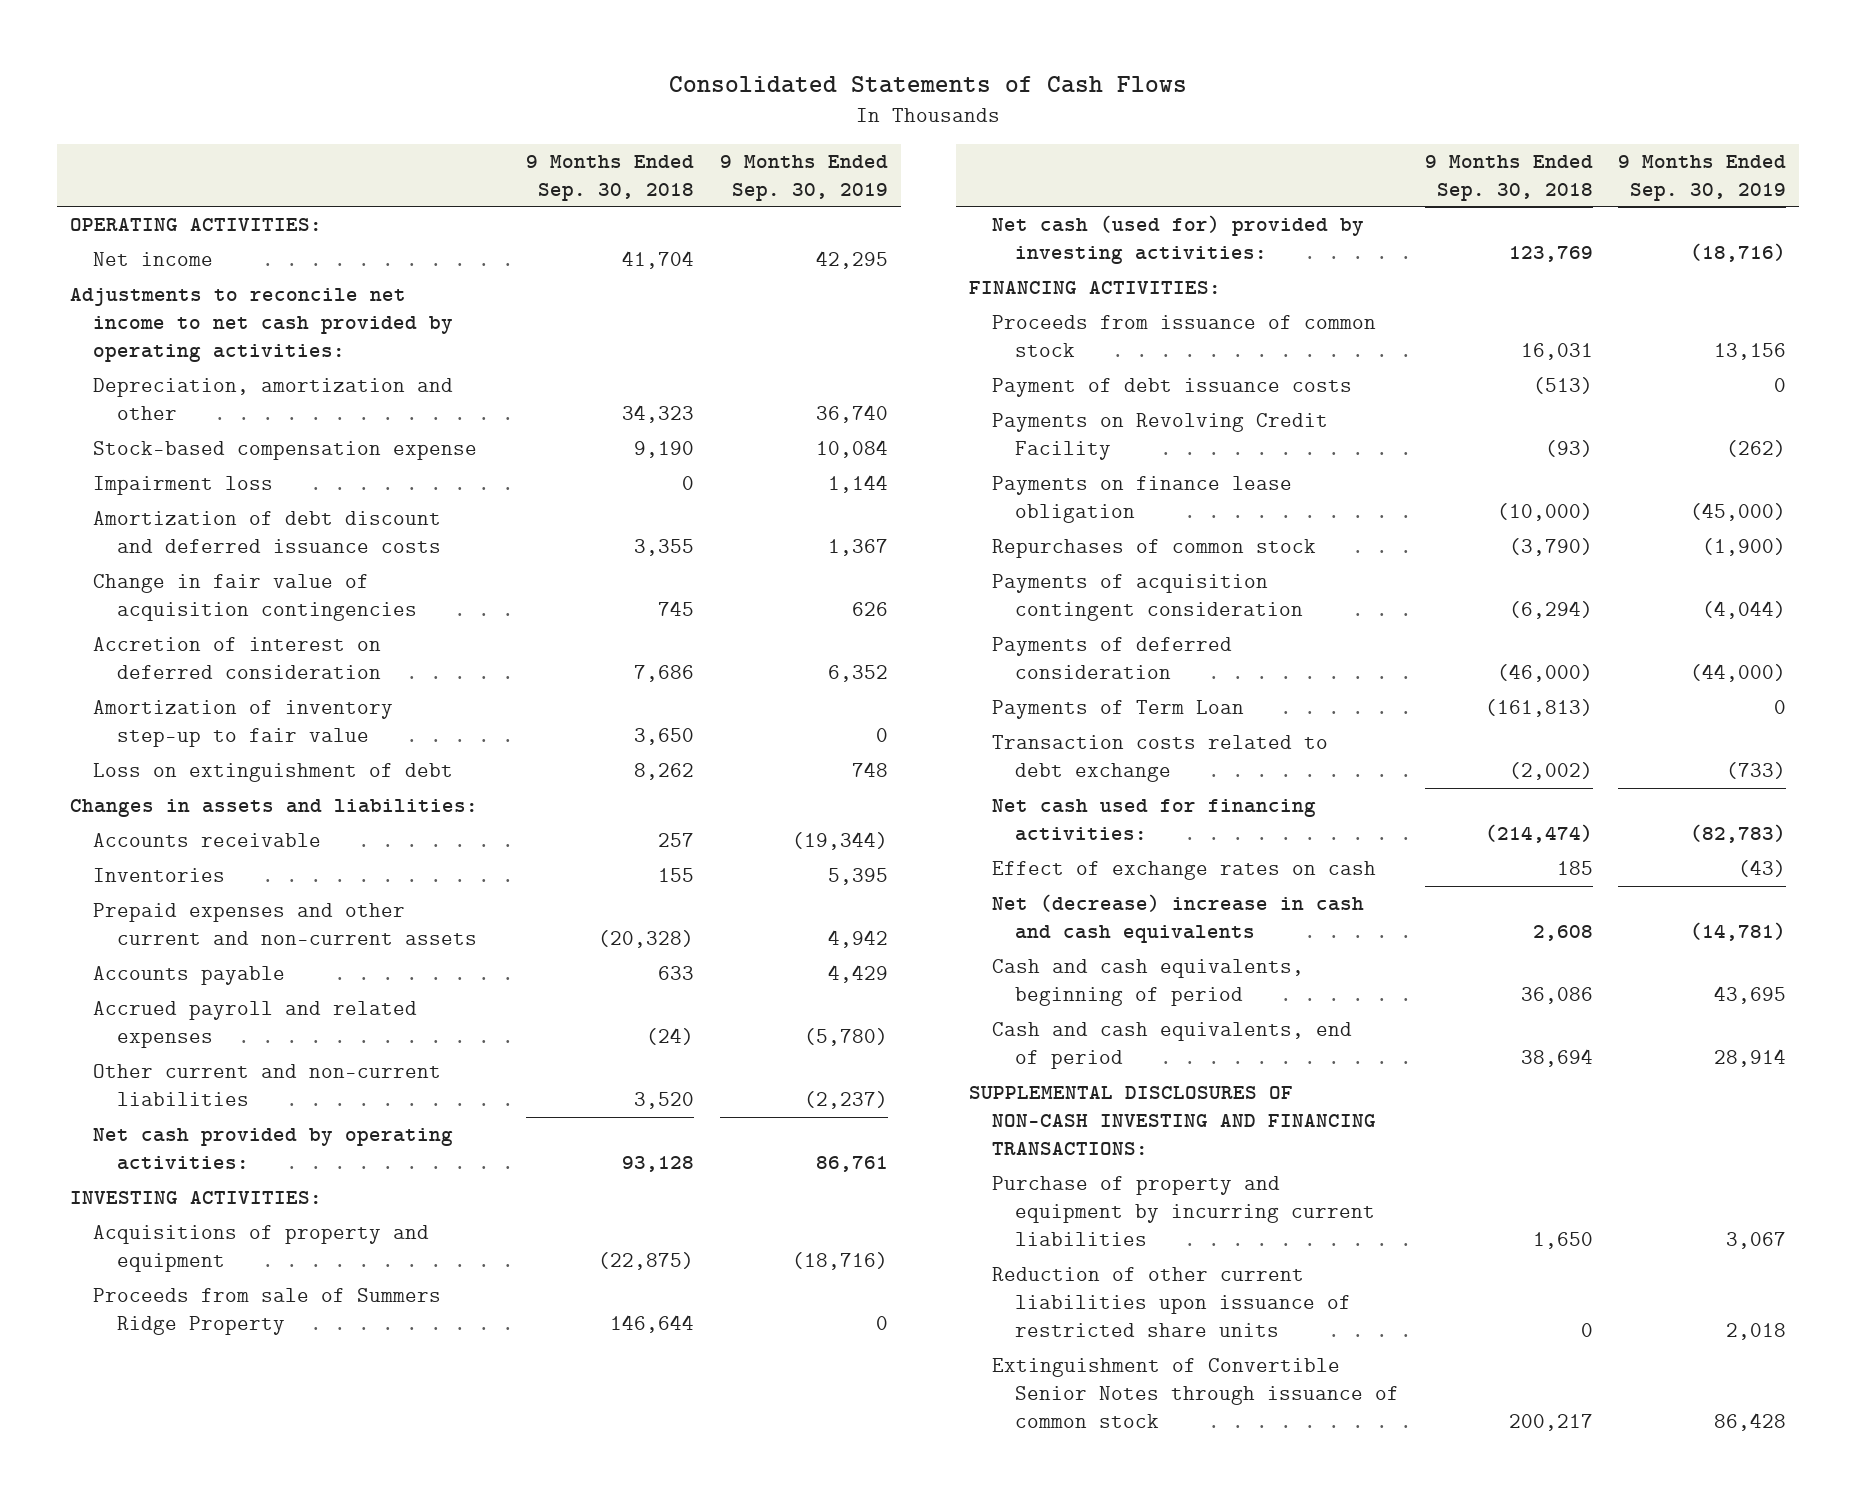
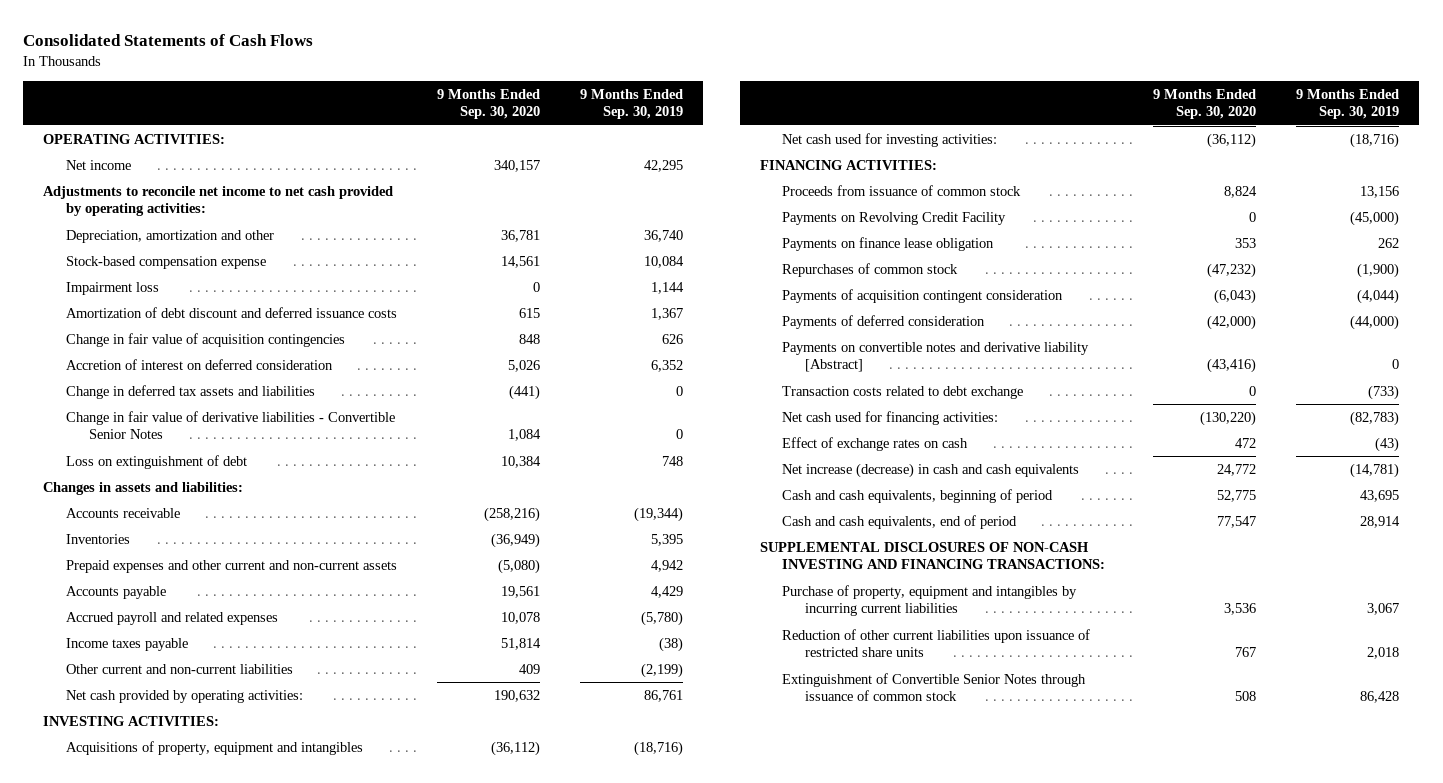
- | 9 Months Ended Sep. 30, 2018 | 9 Months Ended Sep. 30, 2019
+ | 9 Months Ended Sep. 30, 2020 | 9 Months Ended Sep. 30, 2019
- Amortization of inventory step-up to fair value | 3,650 | 0
+ Change in deferred tax assets and liabilities | (441) | 0
+ Change in fair value of derivative liabilities - Convertible Senior Notes | 1,084 | 0
- Other current and non-current liabilities | 3,520 | (2,237)
+ Income taxes payable | 51,814 | (38)
+ Other current and non-current liabilities | 409 | (2,199)
- Acquisitions of property and equipment | (22,875) | (18,716)
- Proceeds from sale of Summers Ridge Property | 146,644 | 0
- Net cash (used for) provided by investing activities: | 123,769 | (18,716)
+ Acquisitions of property, equipment and intangibles | (36,112) | (18,716)
+ Net cash used for investing activities: | (36,112) | (18,716)
- Payment of debt issuance costs | (513) | 0
- Payments on Revolving Credit Facility | (93) | (262)
- Payments on finance lease obligation | (10,000) | (45,000)
+ Payments on Revolving Credit Facility | 0 | (45,000)
+ Payments on finance lease obligation | 353 | 262
- Payments of Term Loan | (161,813) | 0
+ Payments on convertible notes and derivative liability [Abstract] | (43,416) | 0
- Net (decrease) increase in cash and cash equivalents | 2,608 | (14,781)
+ Net increase (decrease) in cash and cash equivalents | 24,772 | (14,781)
- Purchase of property and equipment by incurring current liabilities | 1,650 | 3,067
+ Purchase of property, equipment and intangibles by incurring current liabilities | 3,536 | 3,067

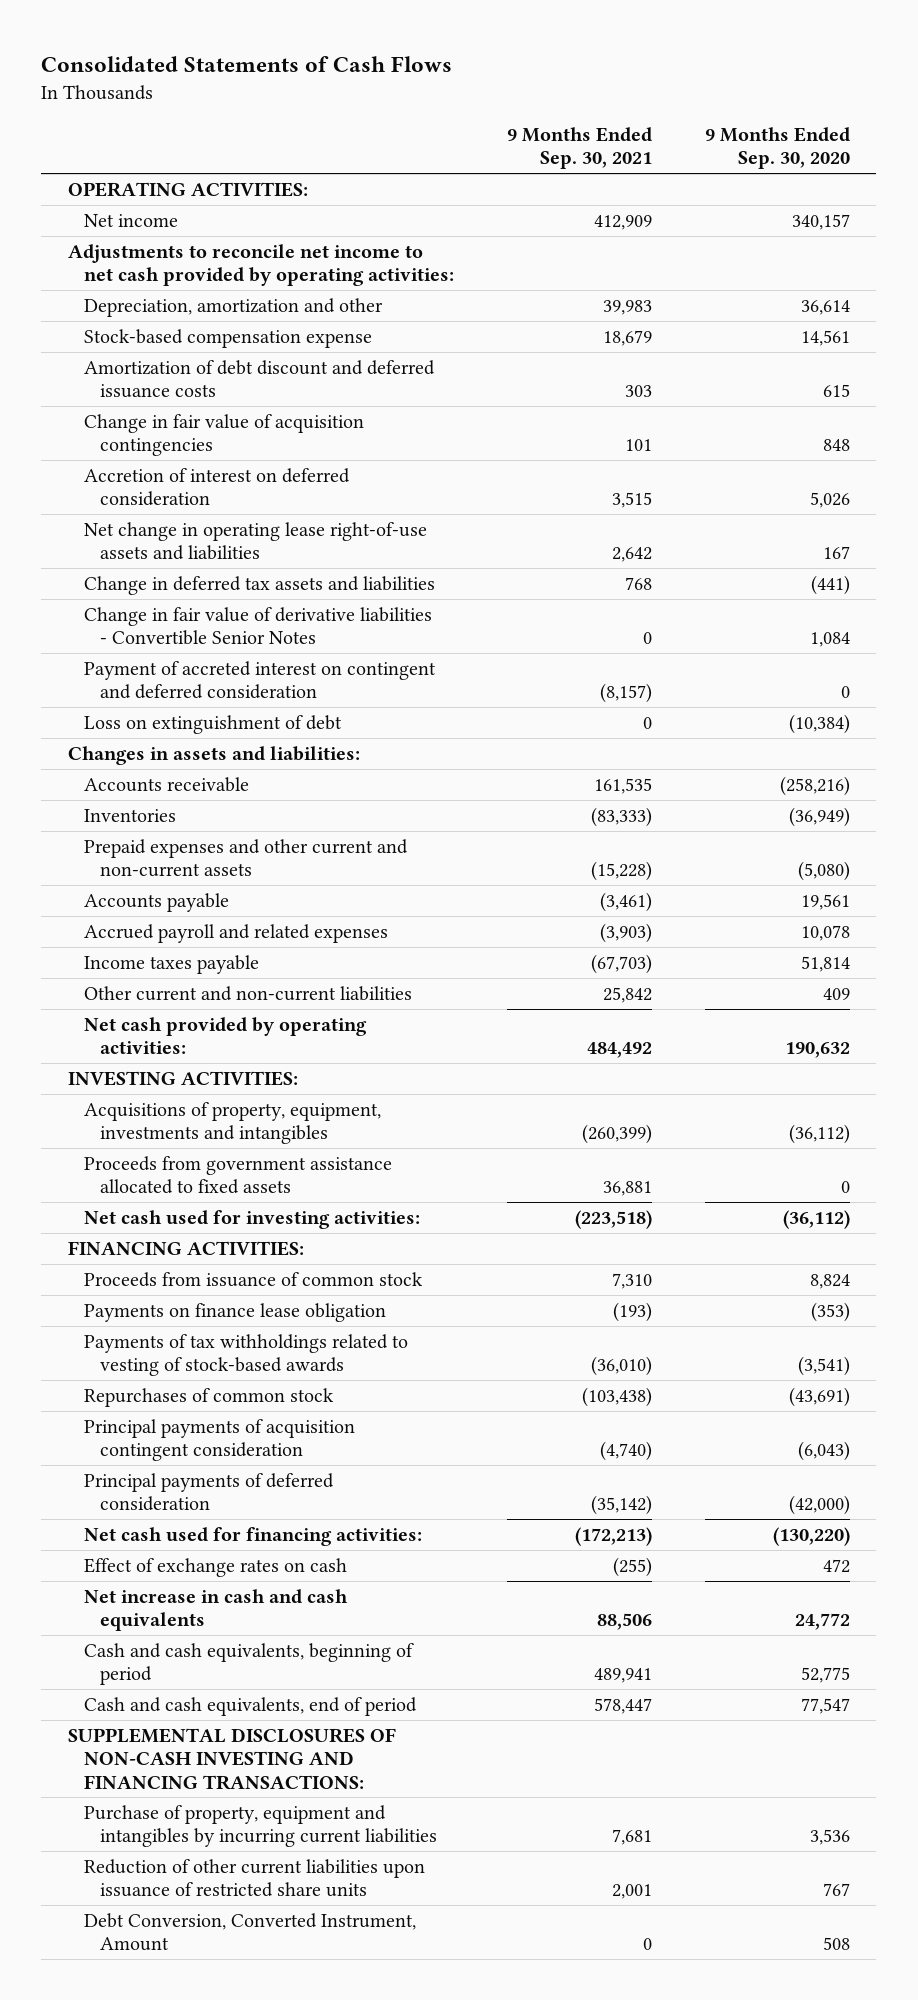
- | 9 Months Ended Sep. 30, 2020 | 9 Months Ended Sep. 30, 2019
+ | 9 Months Ended Sep. 30, 2021 | 9 Months Ended Sep. 30, 2020
- Depreciation, amortization and other | 36,781 | 36,740
+ Depreciation, amortization and other | 39,983 | 36,614
- Impairment loss | 0 | 1,144
+ Net change in operating lease right-of-use assets and liabilities | 2,642 | 167
- Loss on extinguishment of debt | 10,384 | 748
+ Payment of accreted interest on contingent and deferred consideration | (8,157) | 0
+ Loss on extinguishment of debt | 0 | (10,384)
- Acquisitions of property, equipment and intangibles | (36,112) | (18,716)
+ Acquisitions of property, equipment, investments and intangibles | (260,399) | (36,112)
+ Proceeds from government assistance allocated to fixed assets | 36,881 | 0
- Payments on Revolving Credit Facility | 0 | (45,000)
- Payments on finance lease obligation | 353 | 262
- Repurchases of common stock | (47,232) | (1,900)
- Payments of acquisition contingent consideration | (6,043) | (4,044)
- Payments of deferred consideration | (42,000) | (44,000)
- Payments on convertible notes and derivative liability [Abstract] | (43,416) | 0
- Transaction costs related to debt exchange | 0 | (733)
+ Payments on finance lease obligation | (193) | (353)
+ Payments of tax withholdings related to vesting of stock-based awards | (36,010) | (3,541)
+ Repurchases of common stock | (103,438) | (43,691)
+ Principal payments of acquisition contingent consideration | (4,740) | (6,043)
+ Principal payments of deferred consideration | (35,142) | (42,000)
- Net increase (decrease) in cash and cash equivalents | 24,772 | (14,781)
+ Net increase in cash and cash equivalents | 88,506 | 24,772
- Extinguishment of Convertible Senior Notes through issuance of common stock | 508 | 86,428
+ Debt Conversion, Converted Instrument, Amount | 0 | 508

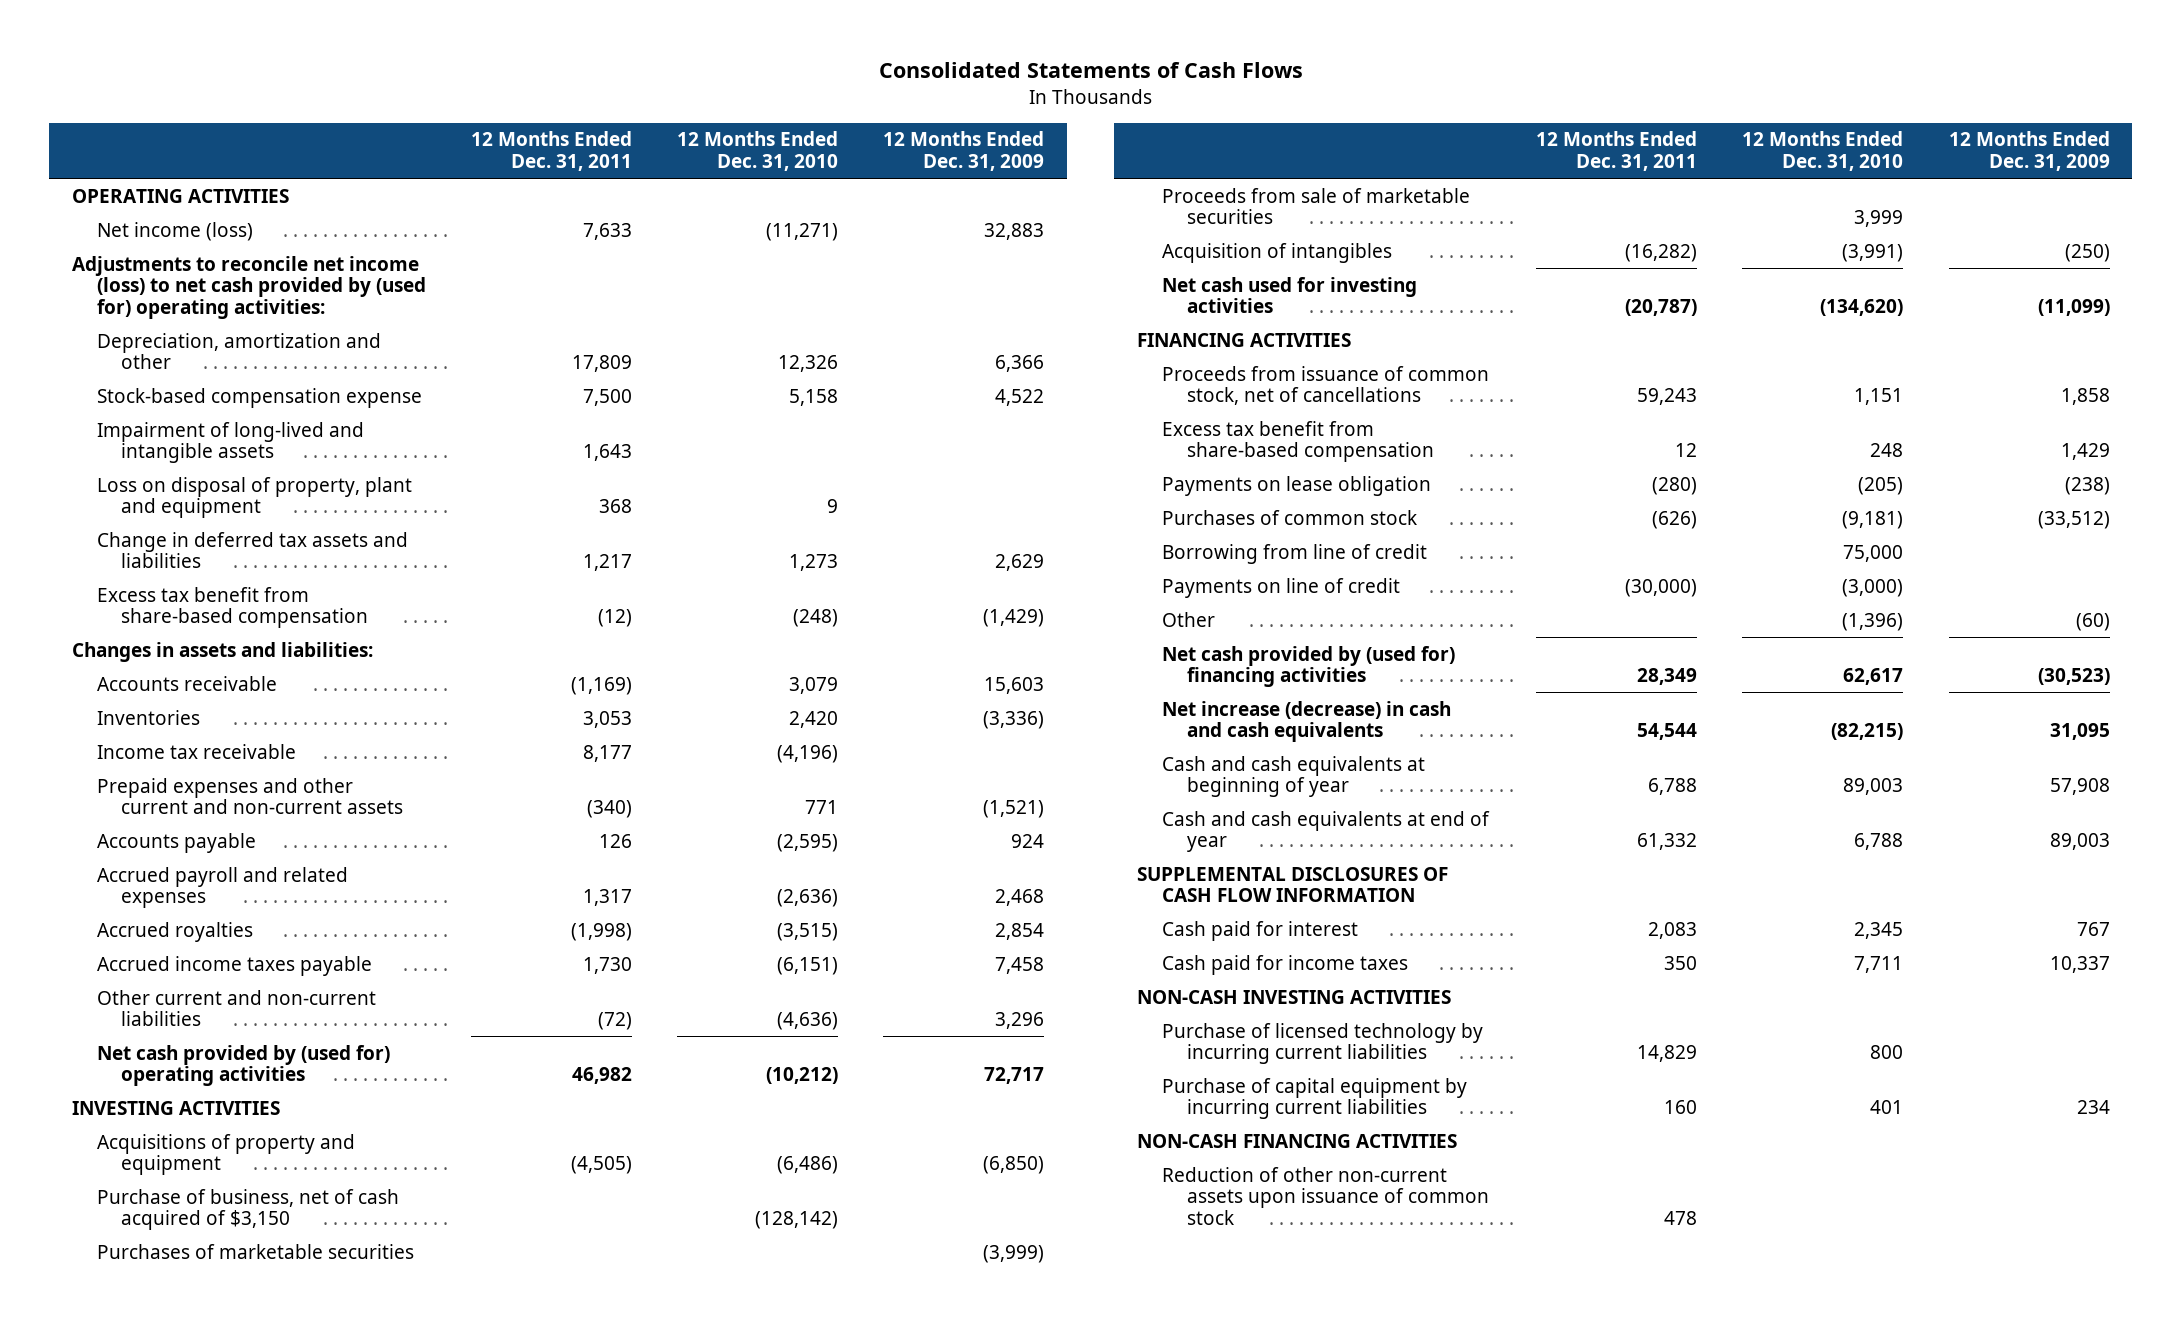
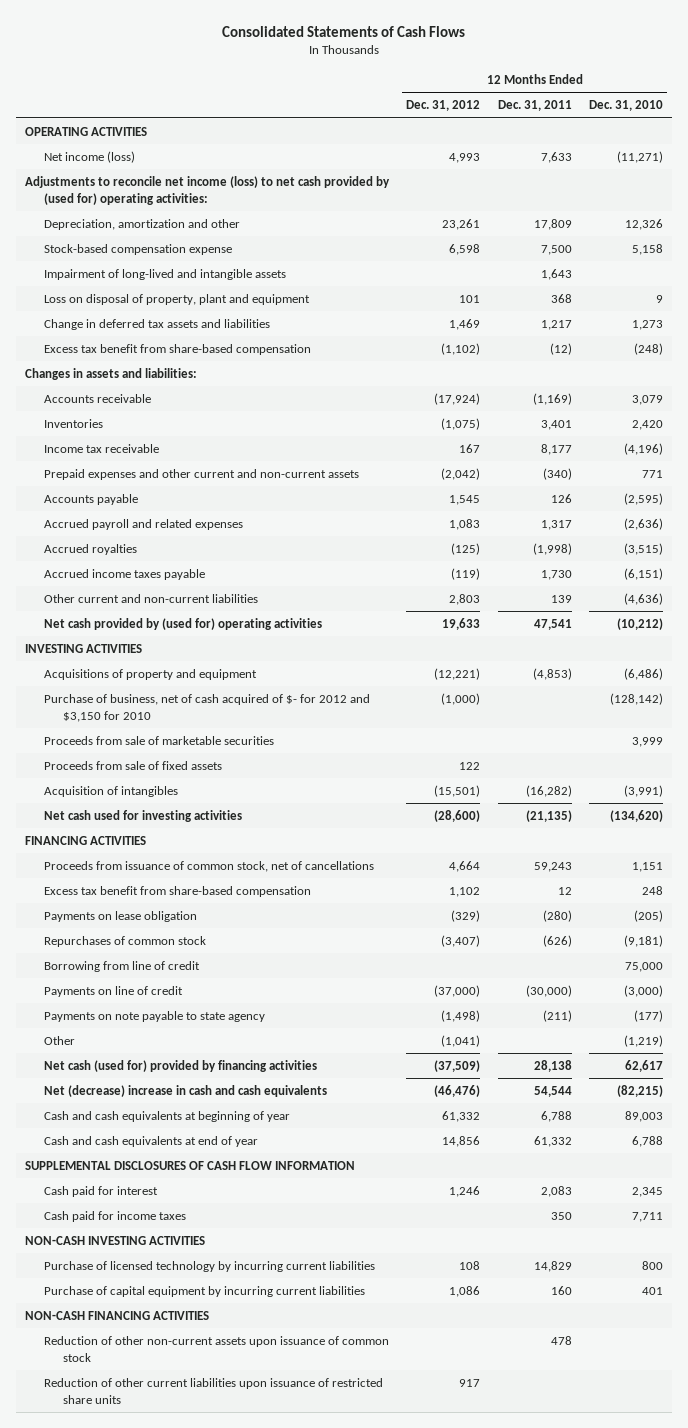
- | 12 Months Ended Dec. 31, 2011 | 12 Months Ended Dec. 31, 2010 | 12 Months Ended Dec. 31, 2009
+ | 12 Months Ended Dec. 31, 2012 | 12 Months Ended Dec. 31, 2011 | 12 Months Ended Dec. 31, 2010
- Inventories | 3,053 | 2,420 | (3,336)
+ Inventories | (1,075) | 3,401 | 2,420
- Other current and non-current liabilities | (72) | (4,636) | 3,296
- Net cash provided by (used for) operating activities | 46,982 | (10,212) | 72,717
+ Other current and non-current liabilities | 2,803 | 139 | (4,636)
+ Net cash provided by (used for) operating activities | 19,633 | 47,541 | (10,212)
- Acquisitions of property and equipment | (4,505) | (6,486) | (6,850)
- Purchase of business, net of cash acquired of $3,150 | | (128,142) |
- Purchases of marketable securities | | | (3,999)
+ Acquisitions of property and equipment | (12,221) | (4,853) | (6,486)
+ Purchase of business, net of cash acquired of $- for 2012 and $3,150 for 2010 | (1,000) | | (128,142)
+ Proceeds from sale of fixed assets | 122 | |
- Net cash used for investing activities | (20,787) | (134,620) | (11,099)
+ Net cash used for investing activities | (28,600) | (21,135) | (134,620)
- Purchases of common stock | (626) | (9,181) | (33,512)
+ Repurchases of common stock | (3,407) | (626) | (9,181)
- Other | | (1,396) | (60)
- Net cash provided by (used for) financing activities | 28,349 | 62,617 | (30,523)
- Net increase (decrease) in cash and cash equivalents | 54,544 | (82,215) | 31,095
+ Payments on note payable to state agency | (1,498) | (211) | (177)
+ Other | (1,041) | | (1,219)
+ Net cash (used for) provided by financing activities | (37,509) | 28,138 | 62,617
+ Net (decrease) increase in cash and cash equivalents | (46,476) | 54,544 | (82,215)
+ Reduction of other current liabilities upon issuance of restricted share units | 917 | |

